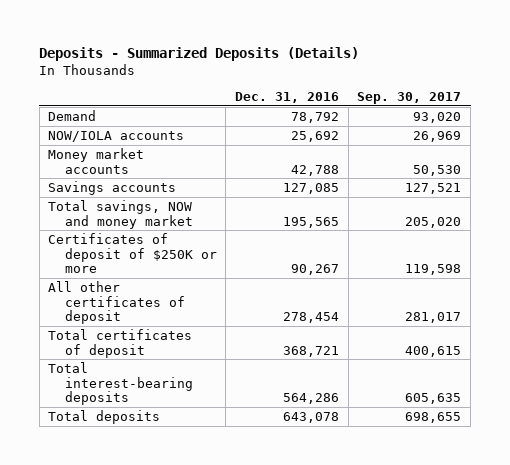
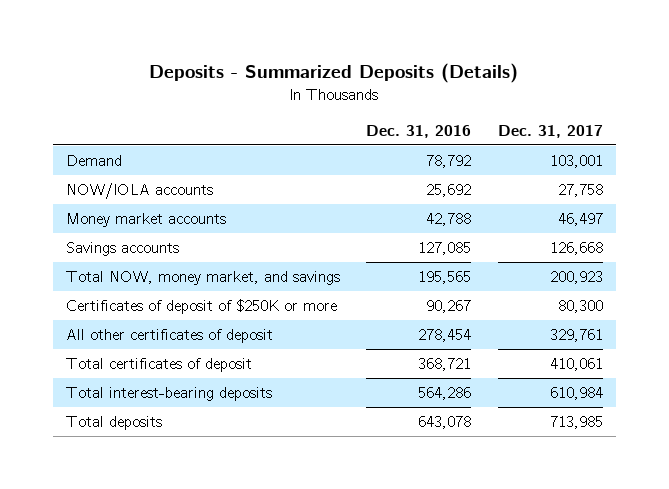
- | Dec. 31, 2016 | Sep. 30, 2017
+ | Dec. 31, 2016 | Dec. 31, 2017
- Total savings, NOW and money market | 195,565 | 205,020
+ Total NOW, money market, and savings | 195,565 | 200,923

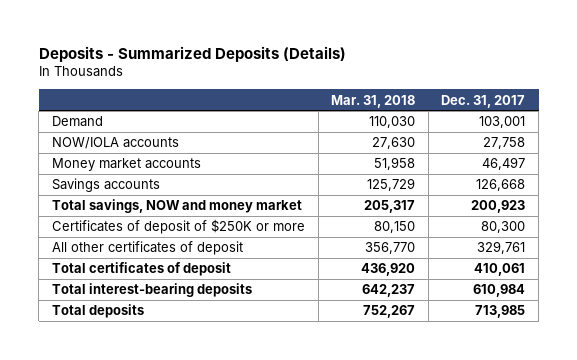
- | Dec. 31, 2016 | Dec. 31, 2017
+ | Mar. 31, 2018 | Dec. 31, 2017
- Total NOW, money market, and savings | 195,565 | 200,923
+ Total savings, NOW and money market | 205,317 | 200,923

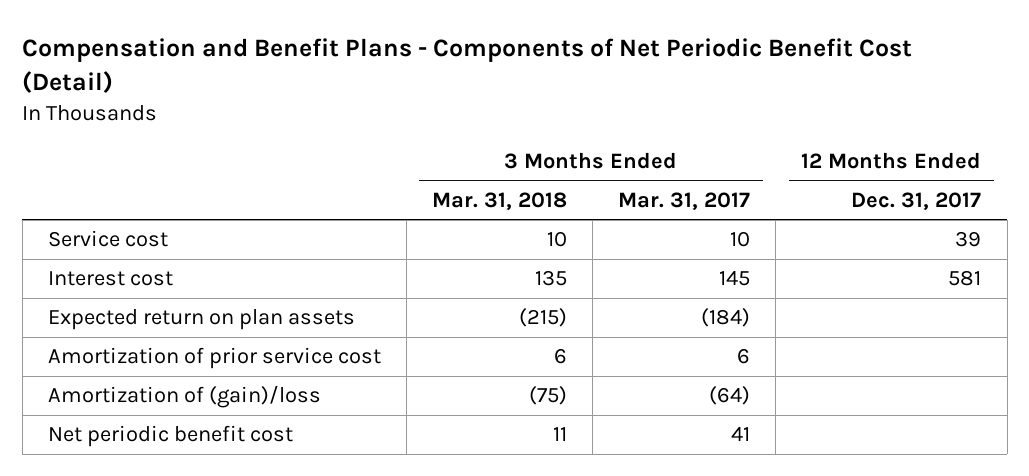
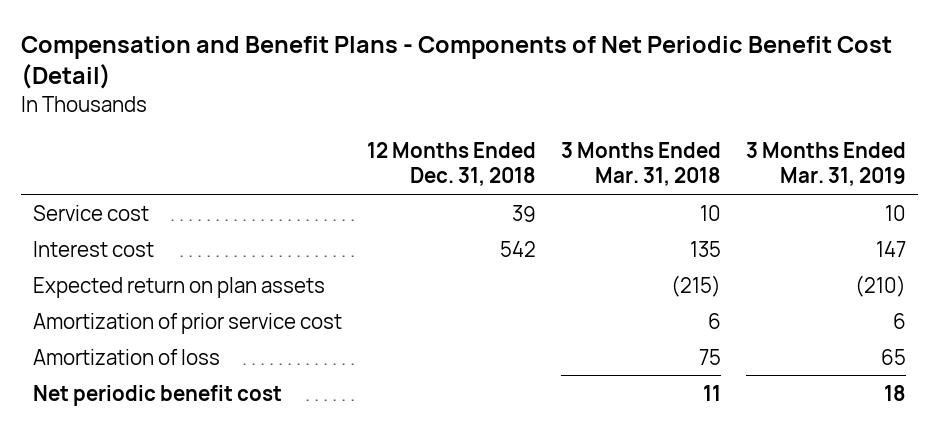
- | 3 Months Ended Mar. 31, 2018 | 3 Months Ended Mar. 31, 2017 | 12 Months Ended Dec. 31, 2017
+ | 12 Months Ended Dec. 31, 2018 | 3 Months Ended Mar. 31, 2018 | 3 Months Ended Mar. 31, 2019
- Amortization of (gain)/loss | (75) | (64) |
+ Amortization of loss | | 75 | 65

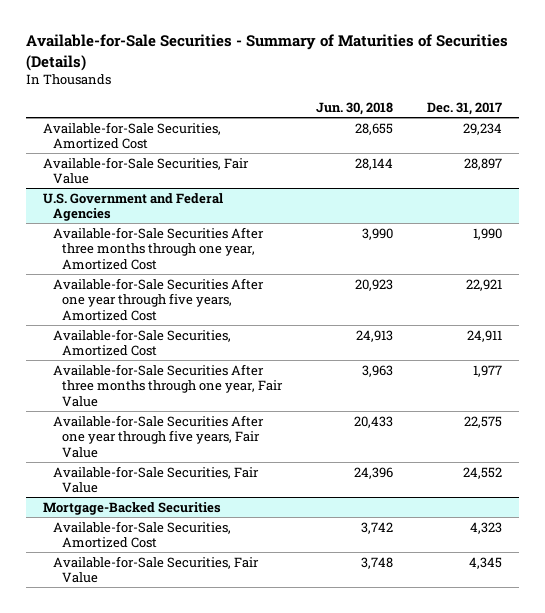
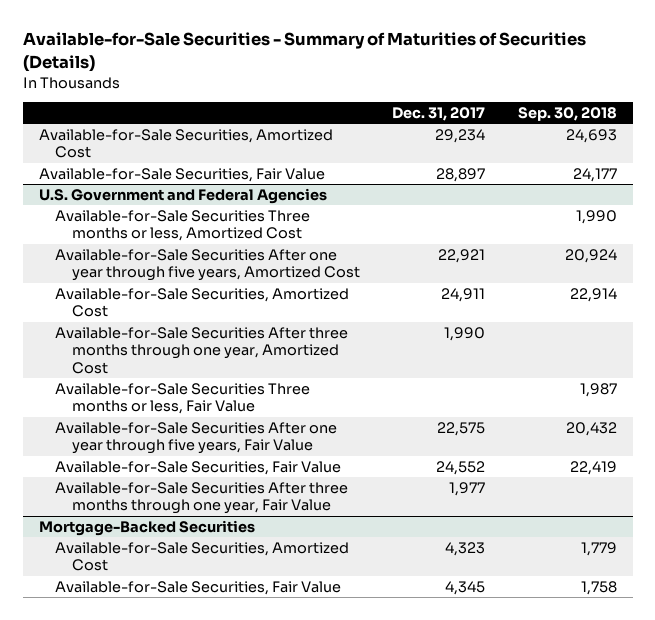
- | Jun. 30, 2018 | Dec. 31, 2017
+ | Dec. 31, 2017 | Sep. 30, 2018
@ U.S. Government and Federal Agencies
+ Available-for-Sale Securities Three months or less, Amortized Cost | | 1,990
moved down: Available-for-Sale Securities After three months through one year, Amortized Cost | 1,990 |
+ Available-for-Sale Securities Three months or less, Fair Value | | 1,987
moved down: Available-for-Sale Securities After three months through one year, Fair Value | 1,977 |

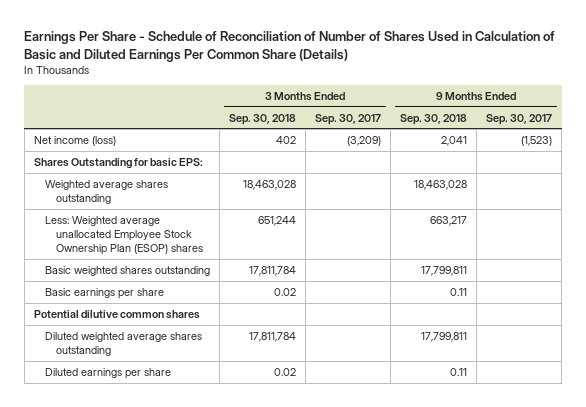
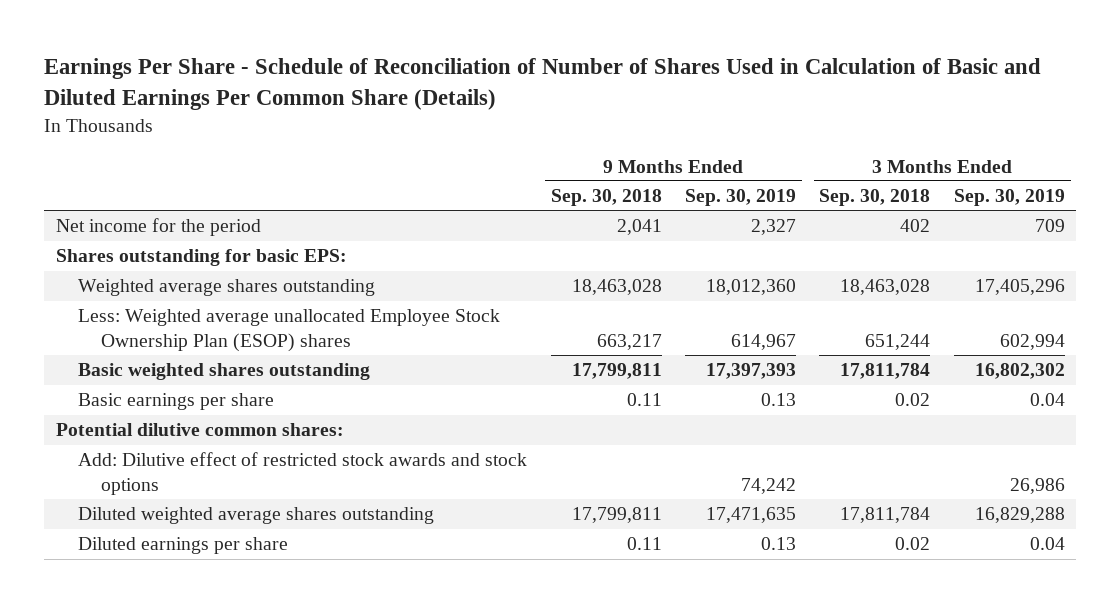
- | 3 Months Ended Sep. 30, 2018 | 3 Months Ended Sep. 30, 2017 | 9 Months Ended Sep. 30, 2018 | 9 Months Ended Sep. 30, 2017
+ | 9 Months Ended Sep. 30, 2018 | 9 Months Ended Sep. 30, 2019 | 3 Months Ended Sep. 30, 2018 | 3 Months Ended Sep. 30, 2019
- Net income (loss) | 402 | (3,209) | 2,041 | (1,523)
- Shares Outstanding for basic EPS:
+ Net income for the period | 2,041 | 2,327 | 402 | 709
+ Shares outstanding for basic EPS:
- Potential dilutive common shares
+ Potential dilutive common shares:
+ Add: Dilutive effect of restricted stock awards and stock options | | 74,242 | | 26,986

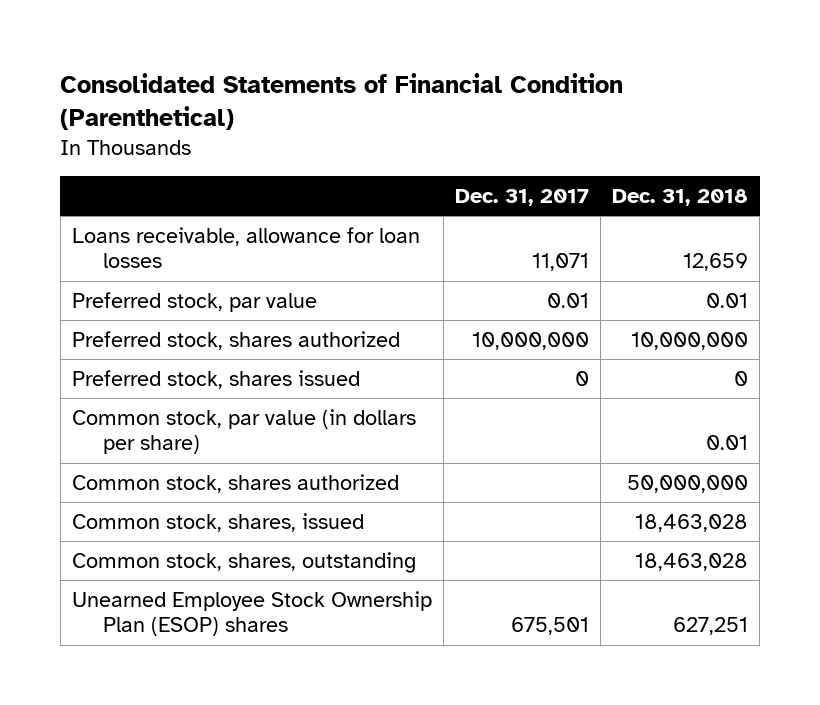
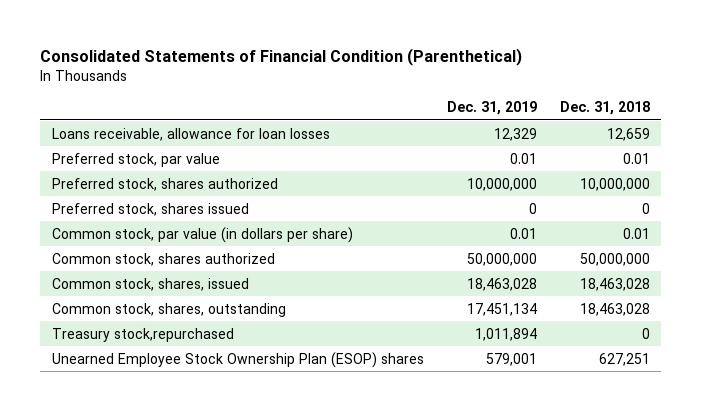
- | Dec. 31, 2017 | Dec. 31, 2018
+ | Dec. 31, 2019 | Dec. 31, 2018
+ Treasury stock,repurchased | 1,011,894 | 0

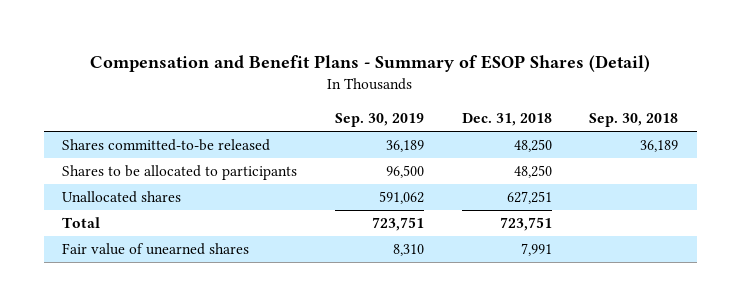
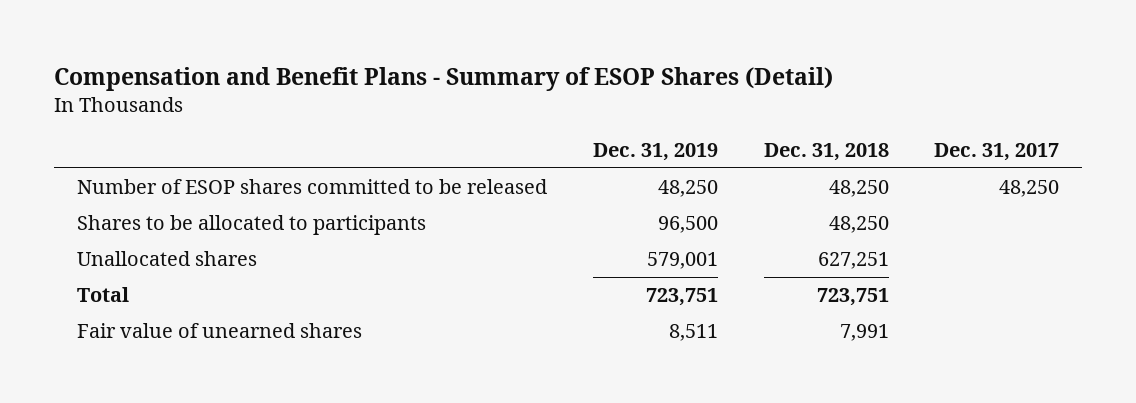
- | Sep. 30, 2019 | Dec. 31, 2018 | Sep. 30, 2018
+ | Dec. 31, 2019 | Dec. 31, 2018 | Dec. 31, 2017
- Shares committed-to-be released | 36,189 | 48,250 | 36,189
+ Number of ESOP shares committed to be released | 48,250 | 48,250 | 48,250

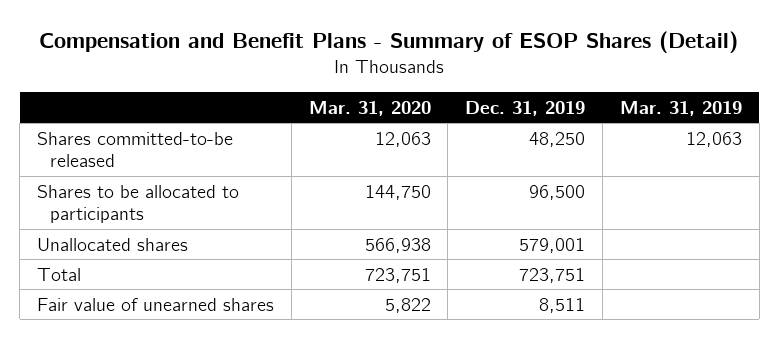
- | Dec. 31, 2019 | Dec. 31, 2018 | Dec. 31, 2017
+ | Mar. 31, 2020 | Dec. 31, 2019 | Mar. 31, 2019
- Number of ESOP shares committed to be released | 48,250 | 48,250 | 48,250
+ Shares committed-to-be released | 12,063 | 48,250 | 12,063

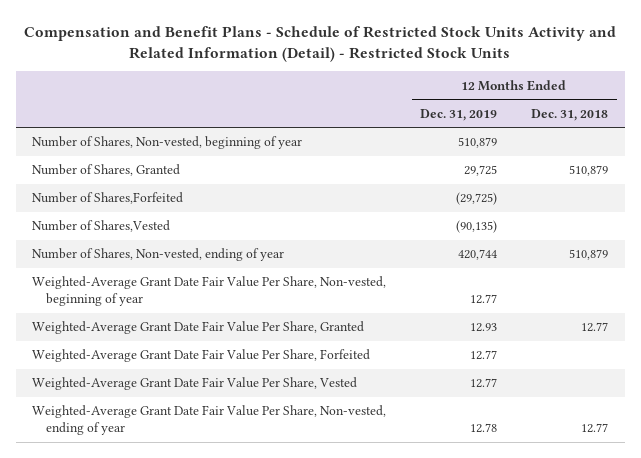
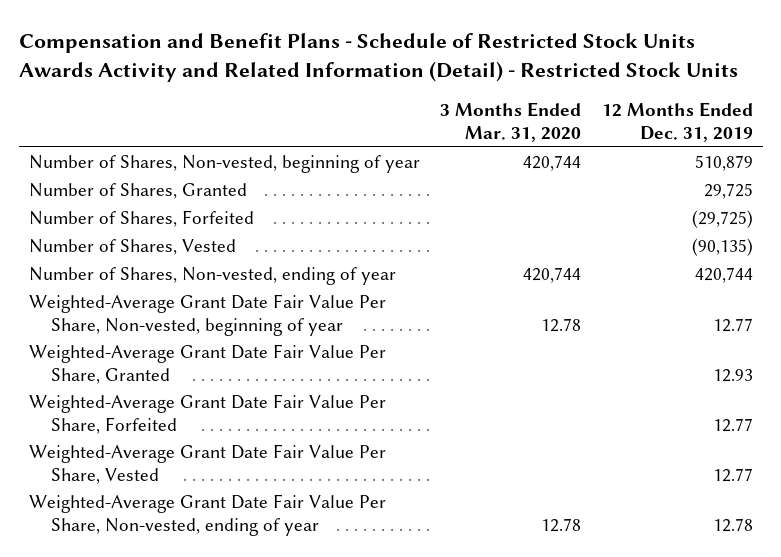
- Compensation and Benefit Plans - Schedule of Restricted Stock Units Activity and Related Information (Detail) - Restricted Stock Units
+ Compensation and Benefit Plans - Schedule of Restricted Stock Units Awards Activity and Related Information (Detail) - Restricted Stock Units
- | 12 Months Ended Dec. 31, 2019 | 12 Months Ended Dec. 31, 2018
+ | 3 Months Ended Mar. 31, 2020 | 12 Months Ended Dec. 31, 2019
- Number of Shares,Forfeited | (29,725) |
- Number of Shares,Vested | (90,135) |
+ Number of Shares, Forfeited | | (29,725)
+ Number of Shares, Vested | | (90,135)

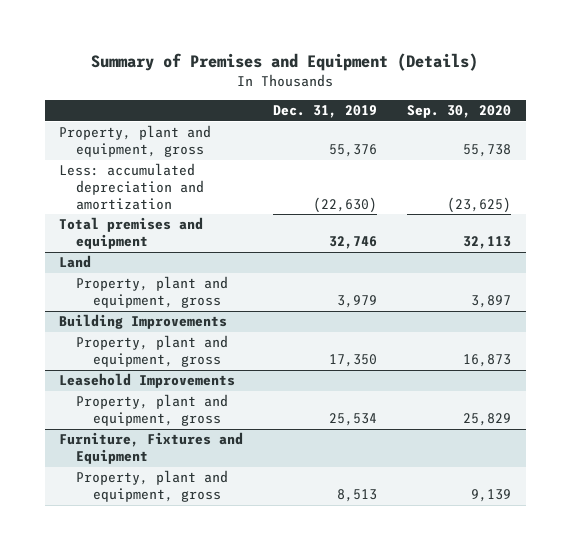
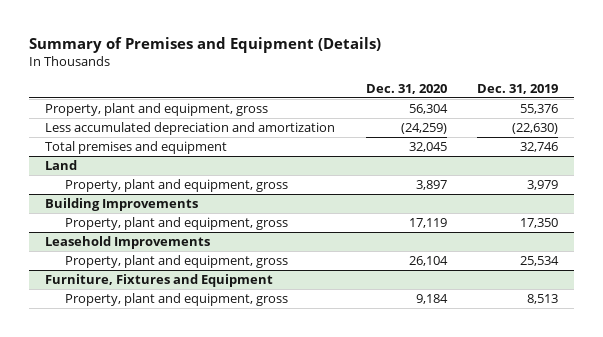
- | Dec. 31, 2019 | Sep. 30, 2020
+ | Dec. 31, 2020 | Dec. 31, 2019
- Less: accumulated depreciation and amortization | (22,630) | (23,625)
+ Less accumulated depreciation and amortization | (24,259) | (22,630)

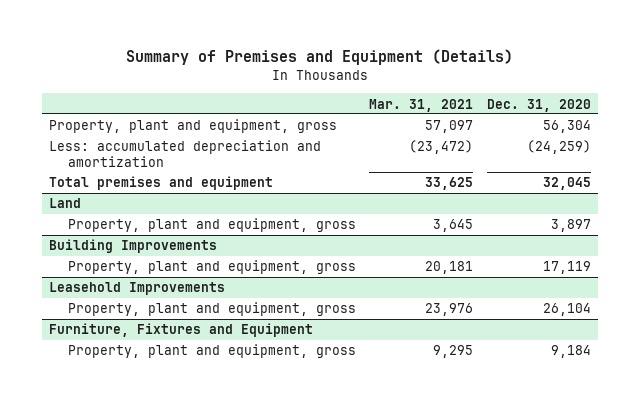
- | Dec. 31, 2020 | Dec. 31, 2019
+ | Mar. 31, 2021 | Dec. 31, 2020
- Less accumulated depreciation and amortization | (24,259) | (22,630)
+ Less: accumulated depreciation and amortization | (23,472) | (24,259)

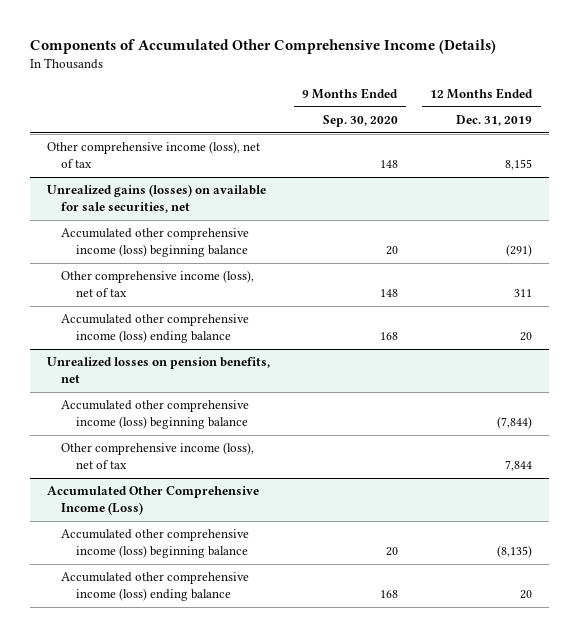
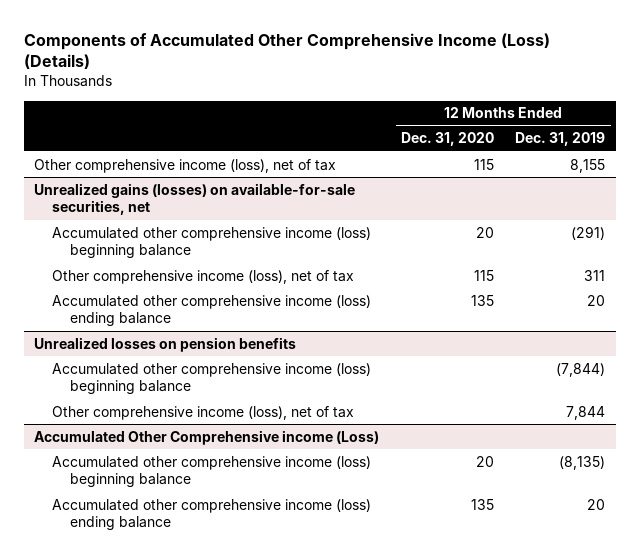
- Components of Accumulated Other Comprehensive Income (Details)
+ Components of Accumulated Other Comprehensive Income (Loss) (Details)
- | 9 Months Ended Sep. 30, 2020 | 12 Months Ended Dec. 31, 2019
+ | 12 Months Ended Dec. 31, 2020 | 12 Months Ended Dec. 31, 2019
- Unrealized gains (losses) on available for sale securities, net
+ Unrealized gains (losses) on available-for-sale securities, net
- Unrealized losses on pension benefits, net
+ Unrealized losses on pension benefits
- Accumulated Other Comprehensive Income (Loss)
+ Accumulated Other Comprehensive income (Loss)

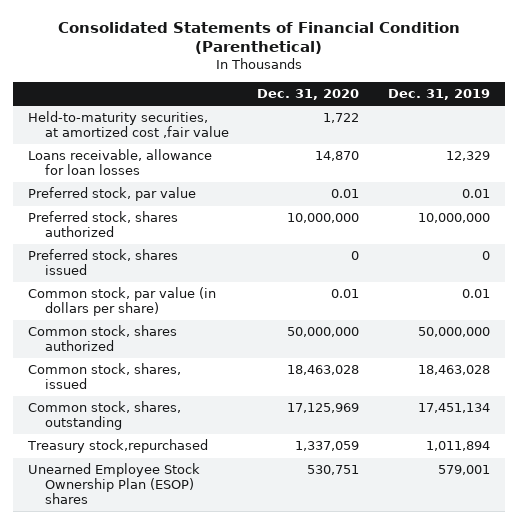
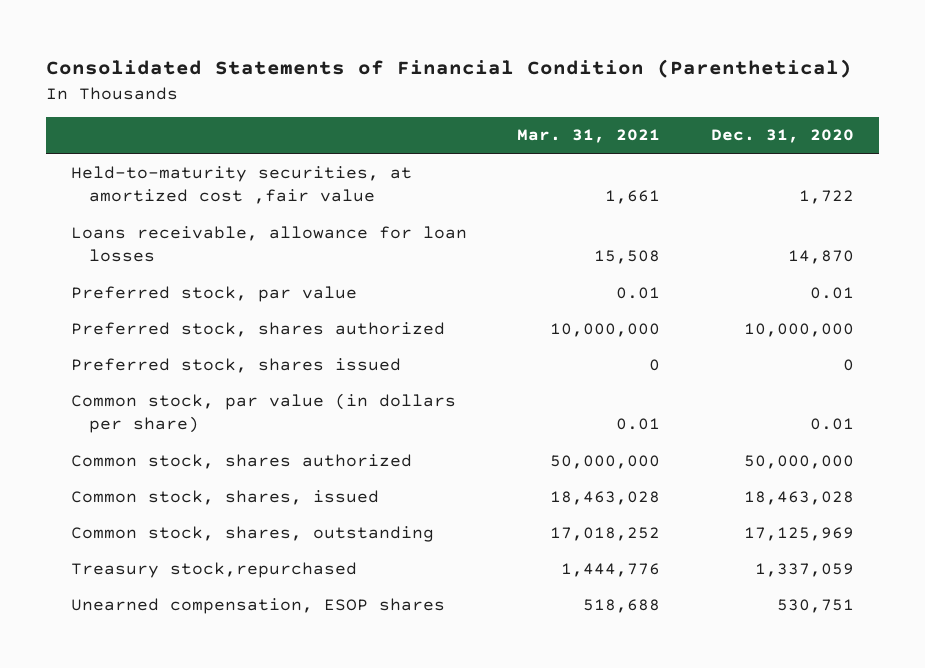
- | Dec. 31, 2020 | Dec. 31, 2019
+ | Mar. 31, 2021 | Dec. 31, 2020
- Unearned Employee Stock Ownership Plan (ESOP) shares | 530,751 | 579,001
+ Unearned compensation, ESOP shares | 518,688 | 530,751

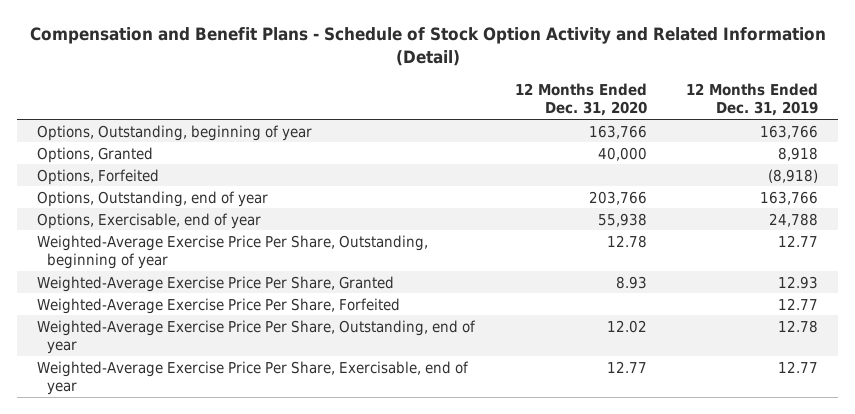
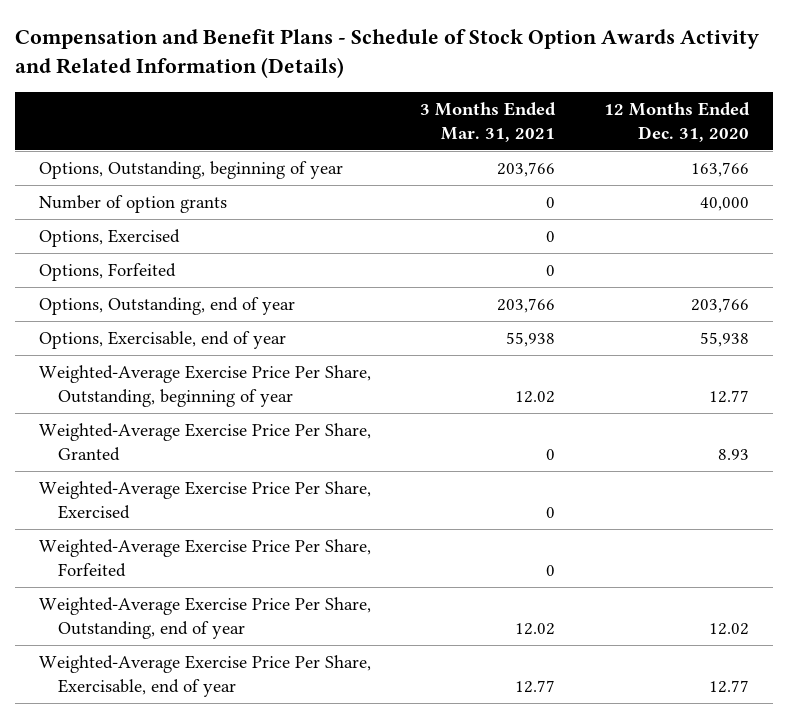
- Compensation and Benefit Plans - Schedule of Stock Option Activity and Related Information (Detail)
+ Compensation and Benefit Plans - Schedule of Stock Option Awards Activity and Related Information (Details)
- | 12 Months Ended Dec. 31, 2020 | 12 Months Ended Dec. 31, 2019
+ | 3 Months Ended Mar. 31, 2021 | 12 Months Ended Dec. 31, 2020
- Options, Granted | 40,000 | 8,918
+ Number of option grants | 0 | 40,000
+ Options, Exercised | 0 |
- Weighted-Average Exercise Price Per Share, Outstanding, beginning of year | 12.78 | 12.77
+ Weighted-Average Exercise Price Per Share, Outstanding, beginning of year | 12.02 | 12.77
+ Weighted-Average Exercise Price Per Share, Exercised | 0 |

